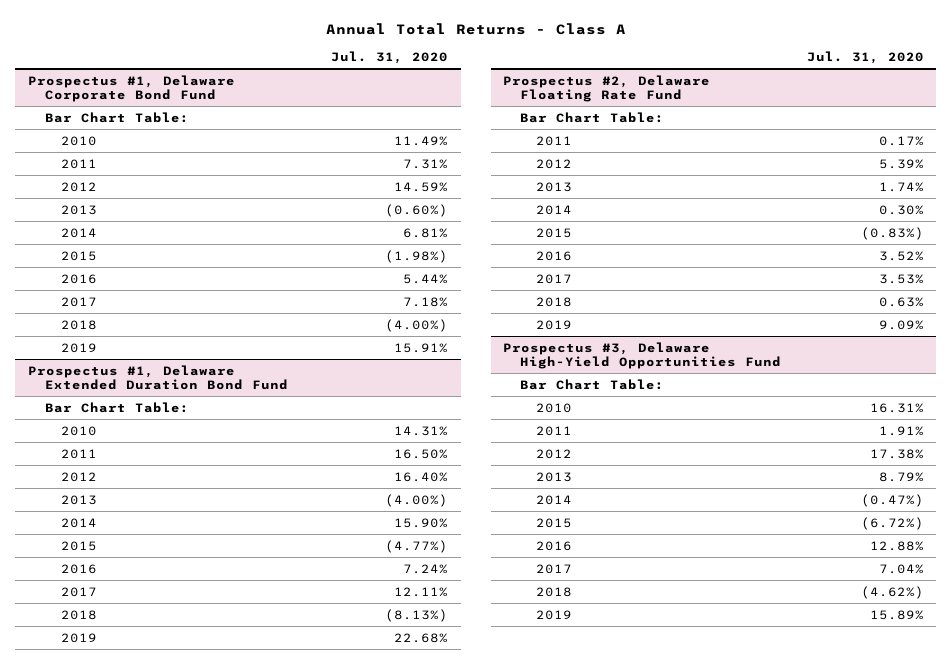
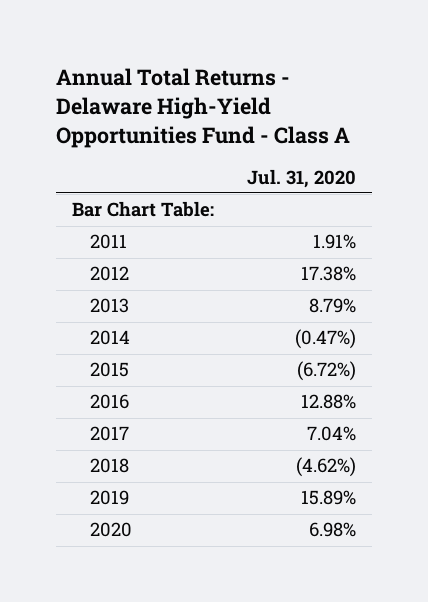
- Annual Total Returns - Class A
+ Annual Total Returns - Delaware High-Yield Opportunities Fund - Class A
- Prospectus #1, Delaware Corporate Bond Fund
- 2010 | 11.49%
- 2011 | 7.31%
- 2012 | 14.59%
- 2013 | (0.60%)
- 2014 | 6.81%
- 2015 | (1.98%)
- 2016 | 5.44%
- 2017 | 7.18%
- 2018 | (4.00%)
- 2019 | 15.91%
- Prospectus #1, Delaware Extended Duration Bond Fund
- Bar Chart Table:
- 2010 | 14.31%
- 2011 | 16.50%
- 2012 | 16.40%
- 2013 | (4.00%)
- 2014 | 15.90%
- 2015 | (4.77%)
- 2016 | 7.24%
- 2017 | 12.11%
- 2018 | (8.13%)
- 2019 | 22.68%
- Prospectus #2, Delaware Floating Rate Fund
- Bar Chart Table:
- 2011 | 0.17%
- 2012 | 5.39%
- 2013 | 1.74%
- 2014 | 0.30%
- 2015 | (0.83%)
- 2016 | 3.52%
- 2017 | 3.53%
- 2018 | 0.63%
- 2019 | 9.09%
- Prospectus #3, Delaware High-Yield Opportunities Fund
- Bar Chart Table:
- 2010 | 16.31%
+ 2020 | 6.98%

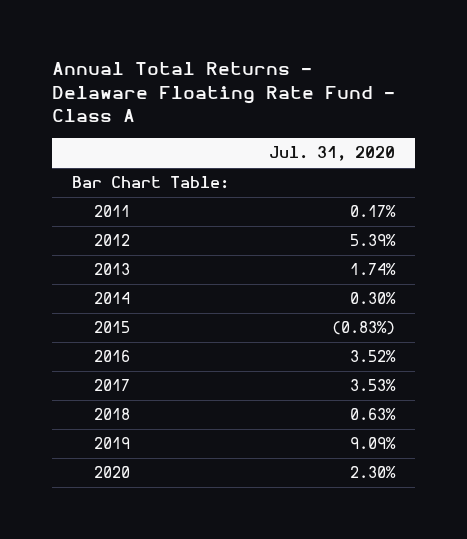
- Annual Total Returns - Delaware High-Yield Opportunities Fund - Class A
+ Annual Total Returns - Delaware Floating Rate Fund - Class A
- 2011 | 1.91%
- 2012 | 17.38%
- 2013 | 8.79%
- 2014 | (0.47%)
- 2015 | (6.72%)
- 2016 | 12.88%
- 2017 | 7.04%
- 2018 | (4.62%)
- 2019 | 15.89%
- 2020 | 6.98%
+ 2011 | 0.17%
+ 2012 | 5.39%
+ 2013 | 1.74%
+ 2014 | 0.30%
+ 2015 | (0.83%)
+ 2016 | 3.52%
+ 2017 | 3.53%
+ 2018 | 0.63%
+ 2019 | 9.09%
+ 2020 | 2.30%

